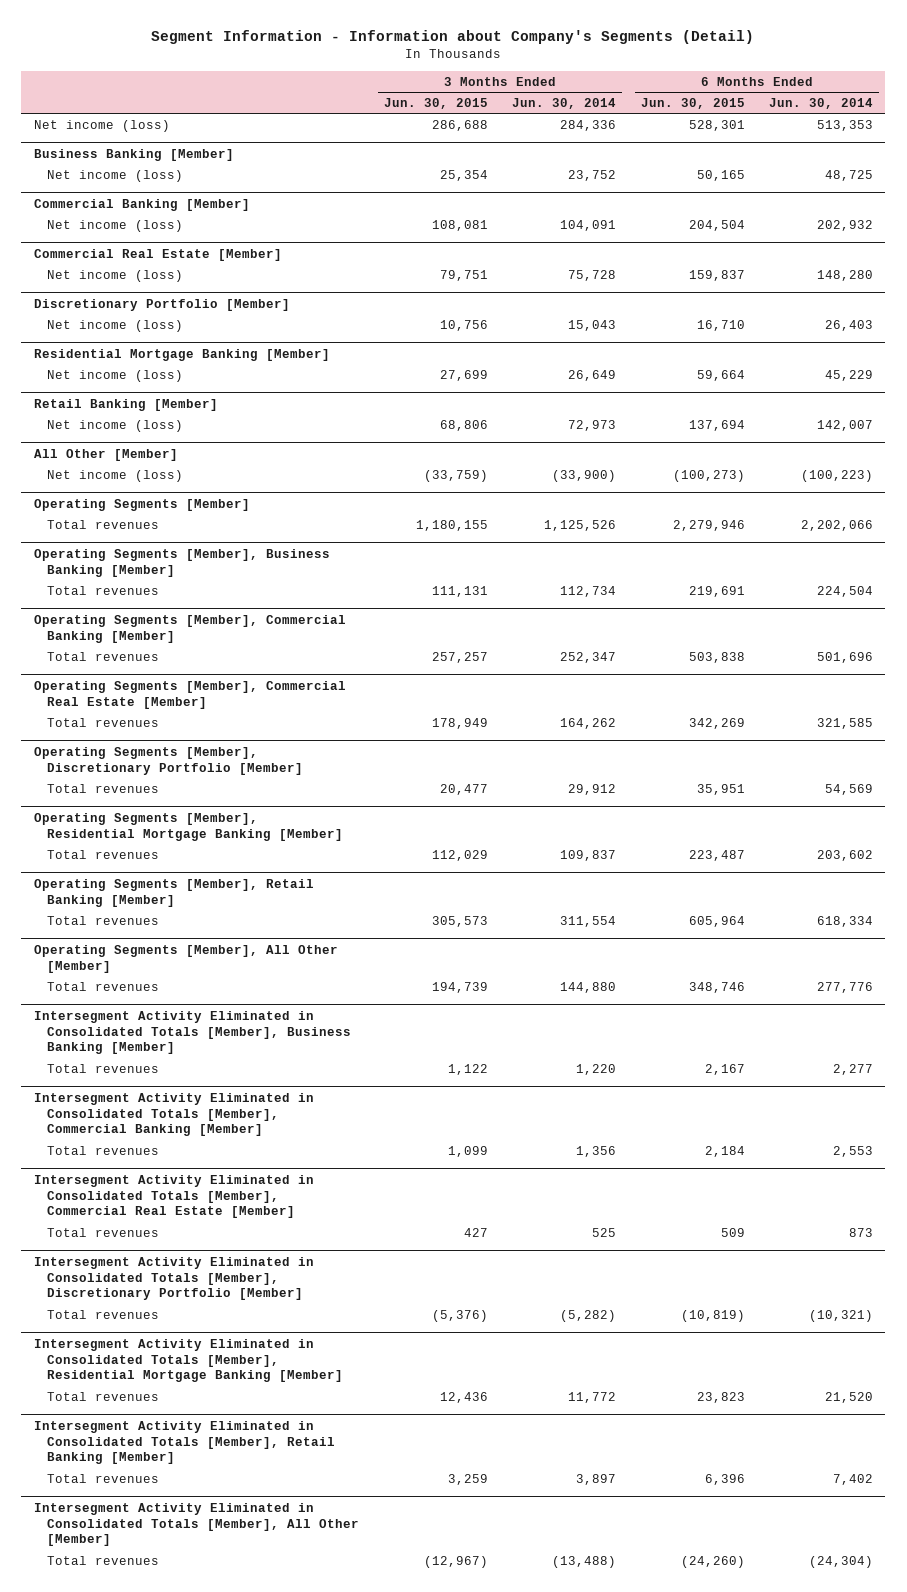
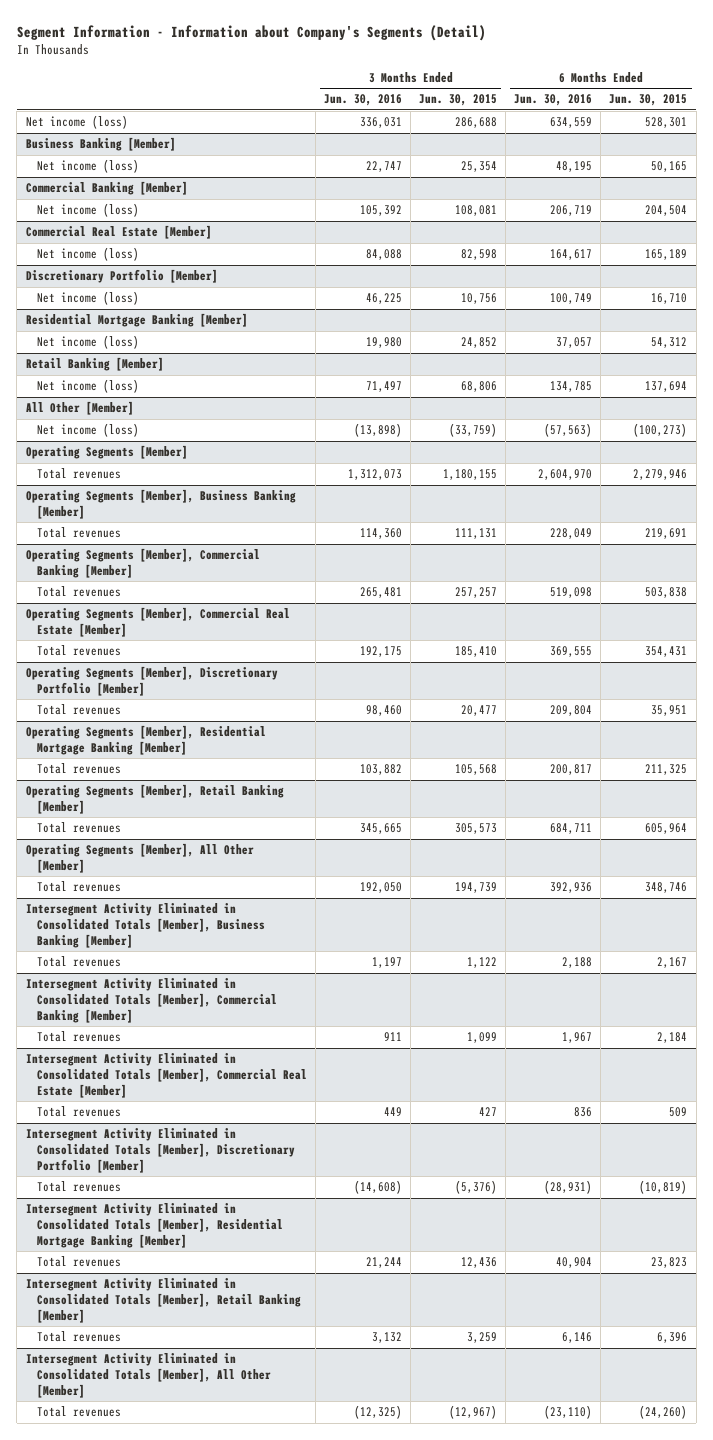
- | 3 Months Ended Jun. 30, 2015 | 3 Months Ended Jun. 30, 2014 | 6 Months Ended Jun. 30, 2015 | 6 Months Ended Jun. 30, 2014
+ | 3 Months Ended Jun. 30, 2016 | 3 Months Ended Jun. 30, 2015 | 6 Months Ended Jun. 30, 2016 | 6 Months Ended Jun. 30, 2015
@ Commercial Real Estate [Member]
- Net income (loss) | 79,751 | 75,728 | 159,837 | 148,280
+ Net income (loss) | 84,088 | 82,598 | 164,617 | 165,189
@ Residential Mortgage Banking [Member]
- Net income (loss) | 27,699 | 26,649 | 59,664 | 45,229
+ Net income (loss) | 19,980 | 24,852 | 37,057 | 54,312
@ Operating Segments [Member], Commercial Real Estate [Member]
- Total revenues | 178,949 | 164,262 | 342,269 | 321,585
+ Total revenues | 192,175 | 185,410 | 369,555 | 354,431
@ Operating Segments [Member], Residential Mortgage Banking [Member]
- Total revenues | 112,029 | 109,837 | 223,487 | 203,602
+ Total revenues | 103,882 | 105,568 | 200,817 | 211,325

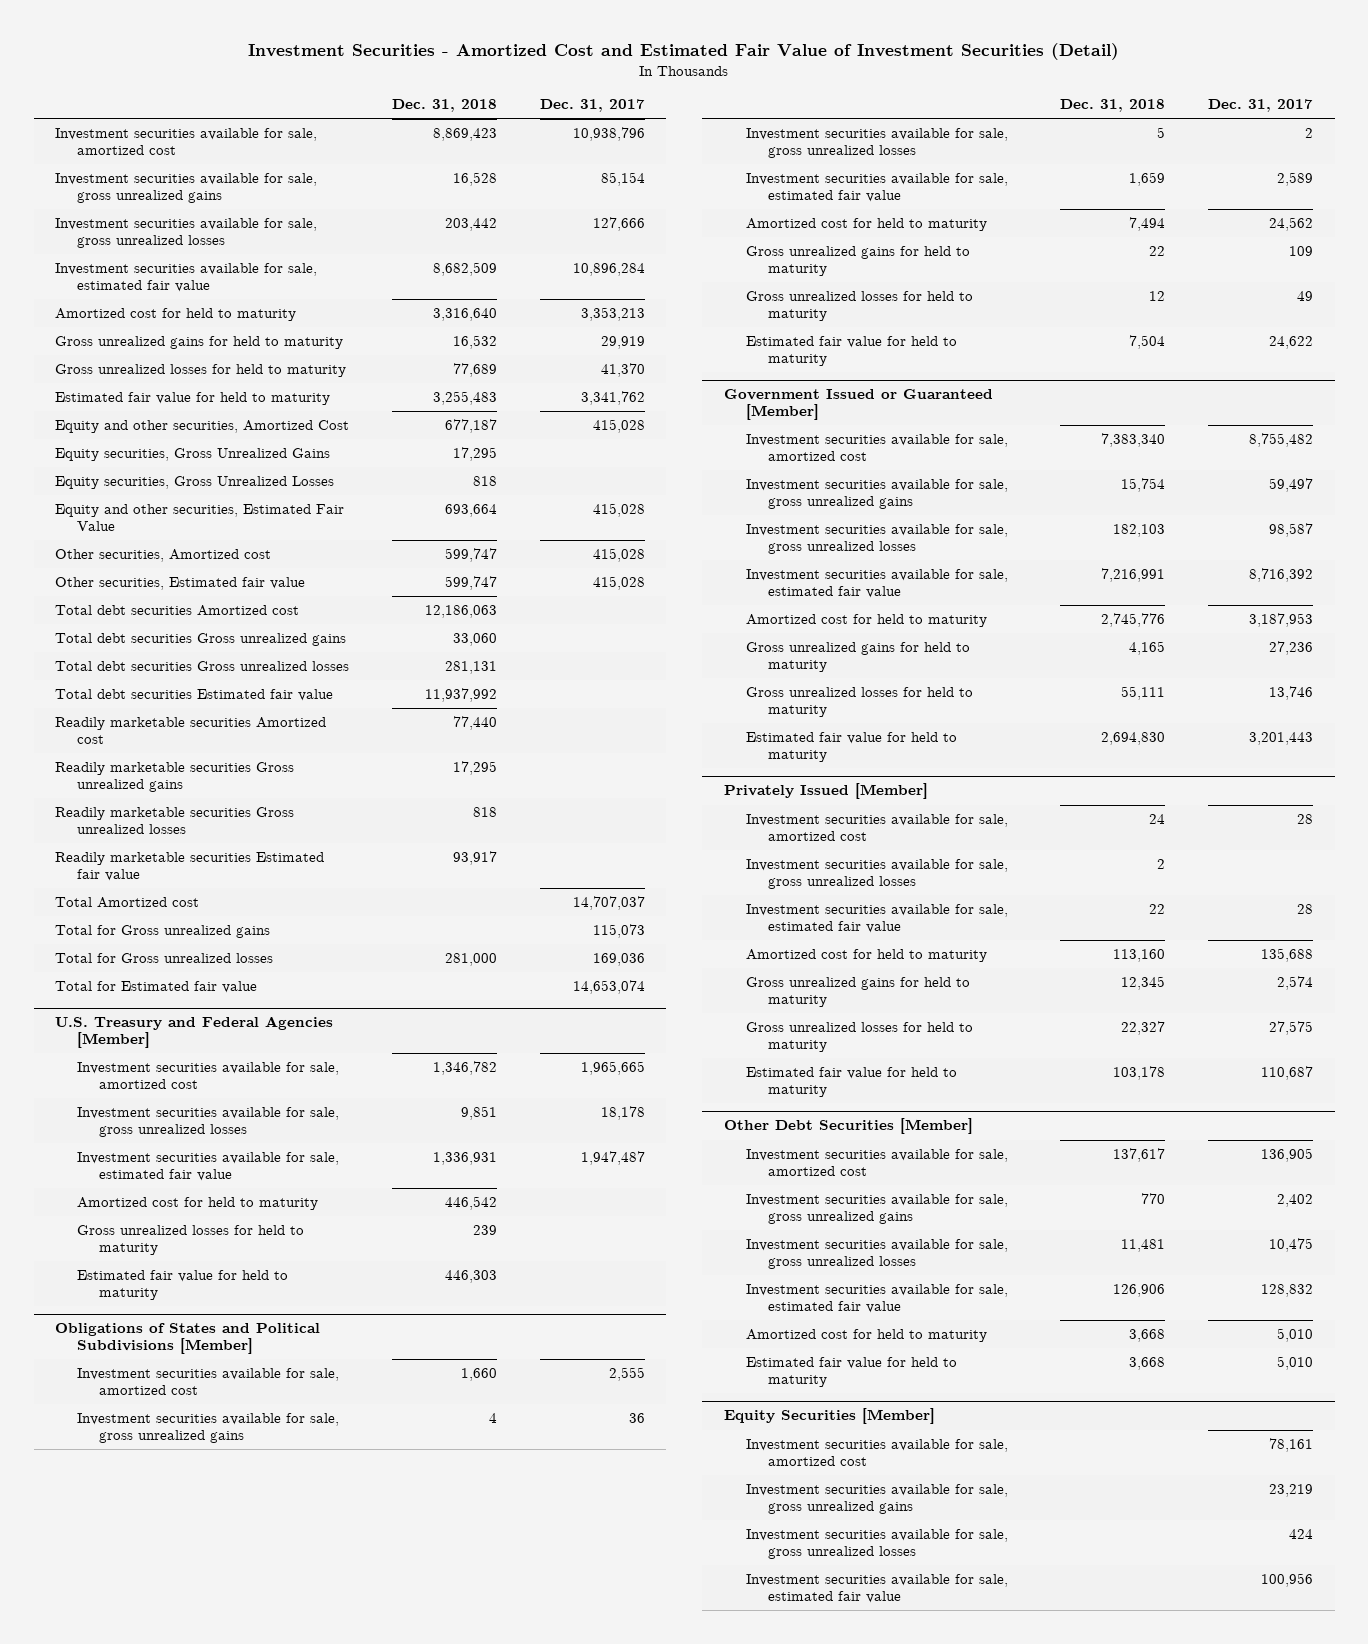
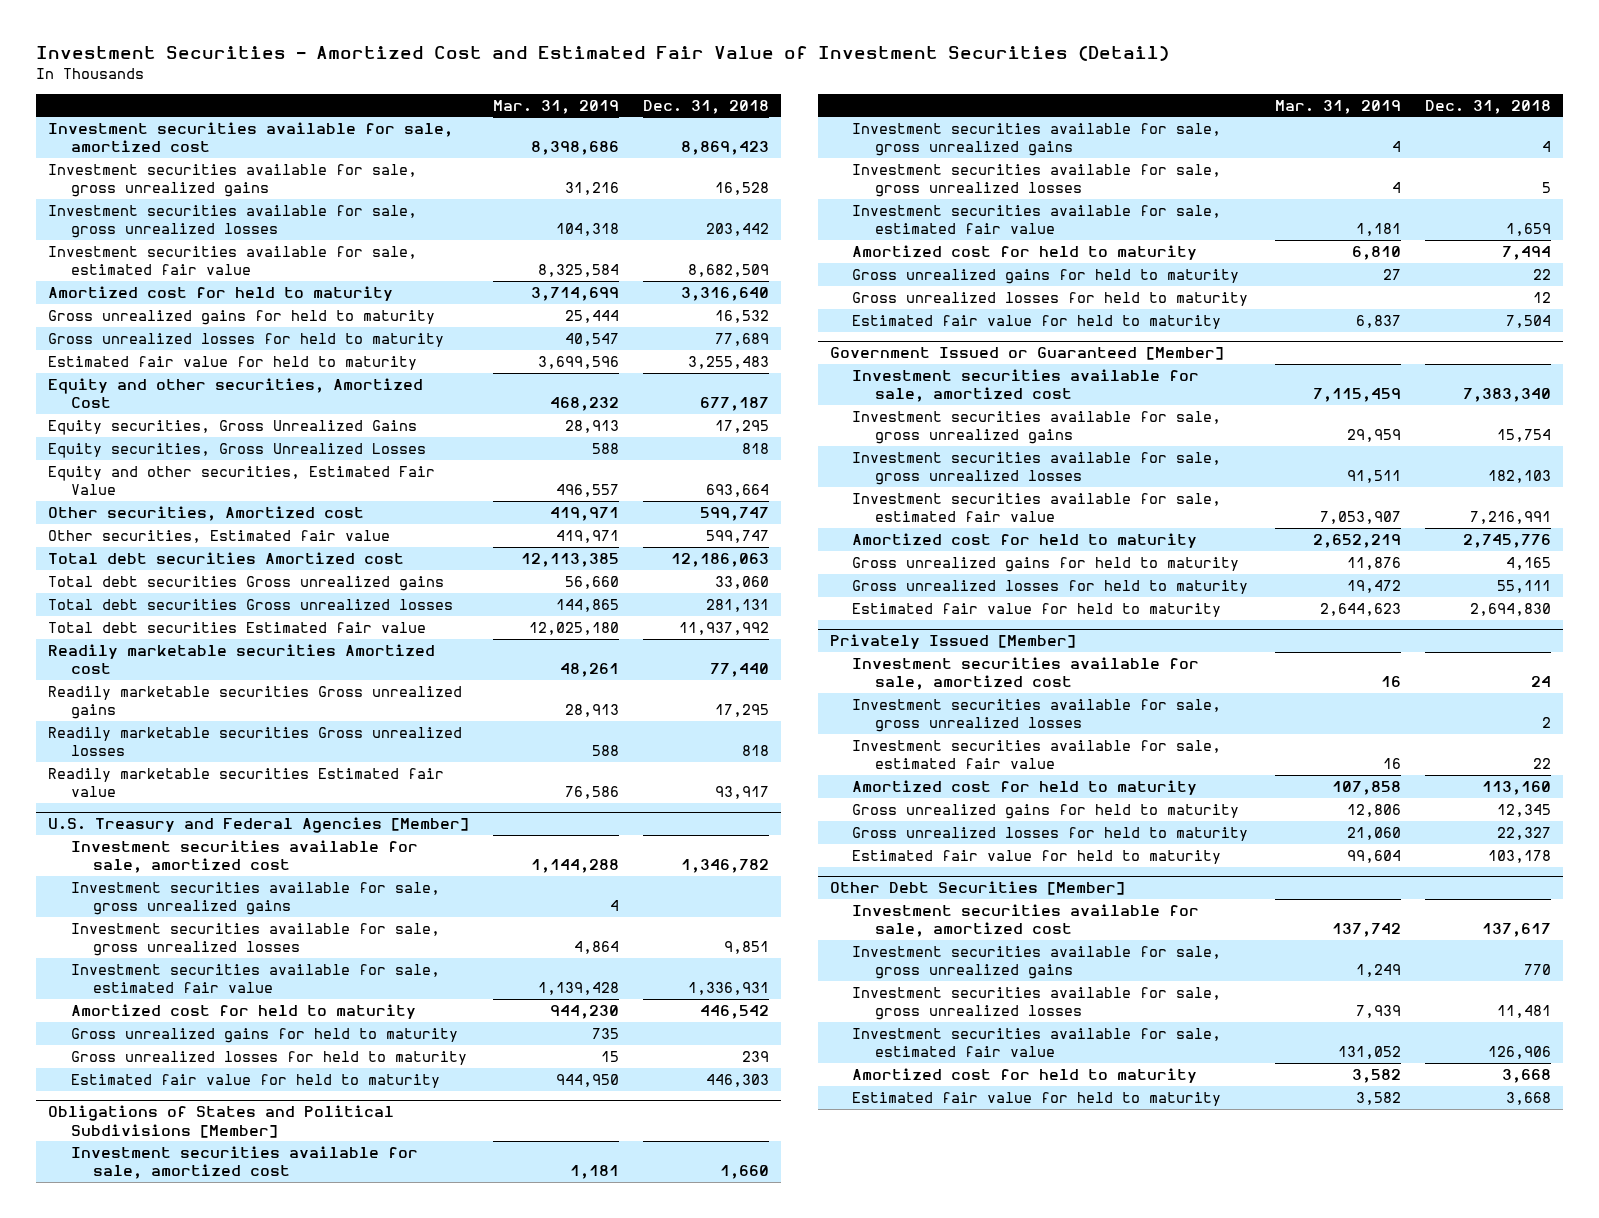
- | Dec. 31, 2018 | Dec. 31, 2017
+ | Mar. 31, 2019 | Dec. 31, 2018
- Total Amortized cost | | 14,707,037
- Total for Gross unrealized gains | | 115,073
- Total for Gross unrealized losses | 281,000 | 169,036
- Total for Estimated fair value | | 14,653,074
@ U.S. Treasury and Federal Agencies [Member]
+ Investment securities available for sale, gross unrealized gains | 4 |
+ Gross unrealized gains for held to maturity | 735 |
- Equity Securities [Member]
- Investment securities available for sale, amortized cost | | 78,161
- Investment securities available for sale, gross unrealized gains | | 23,219
- Investment securities available for sale, gross unrealized losses | | 424
- Investment securities available for sale, estimated fair value | | 100,956

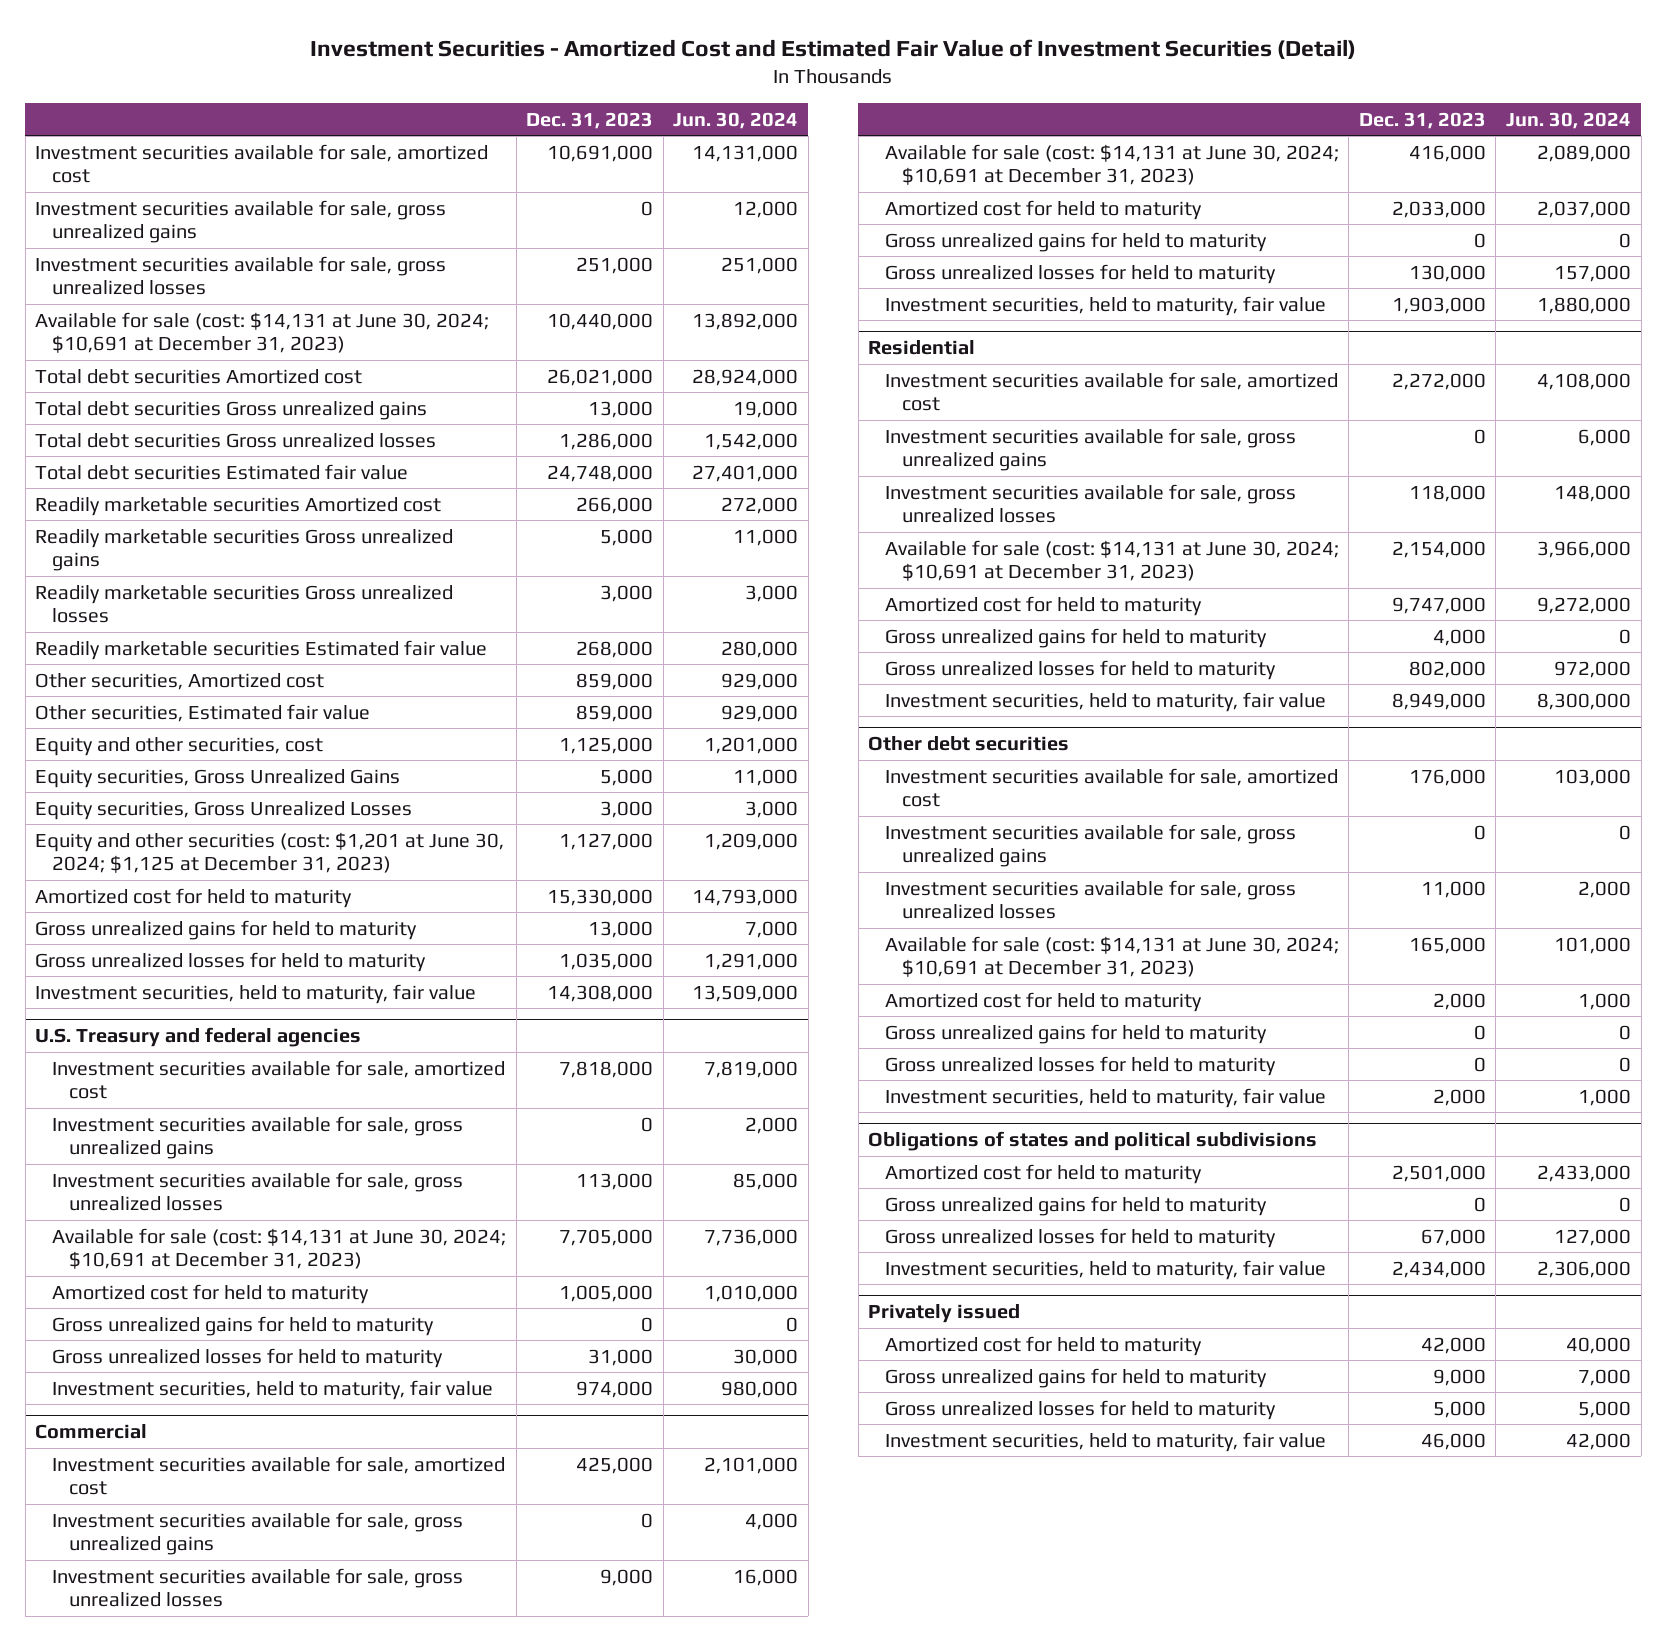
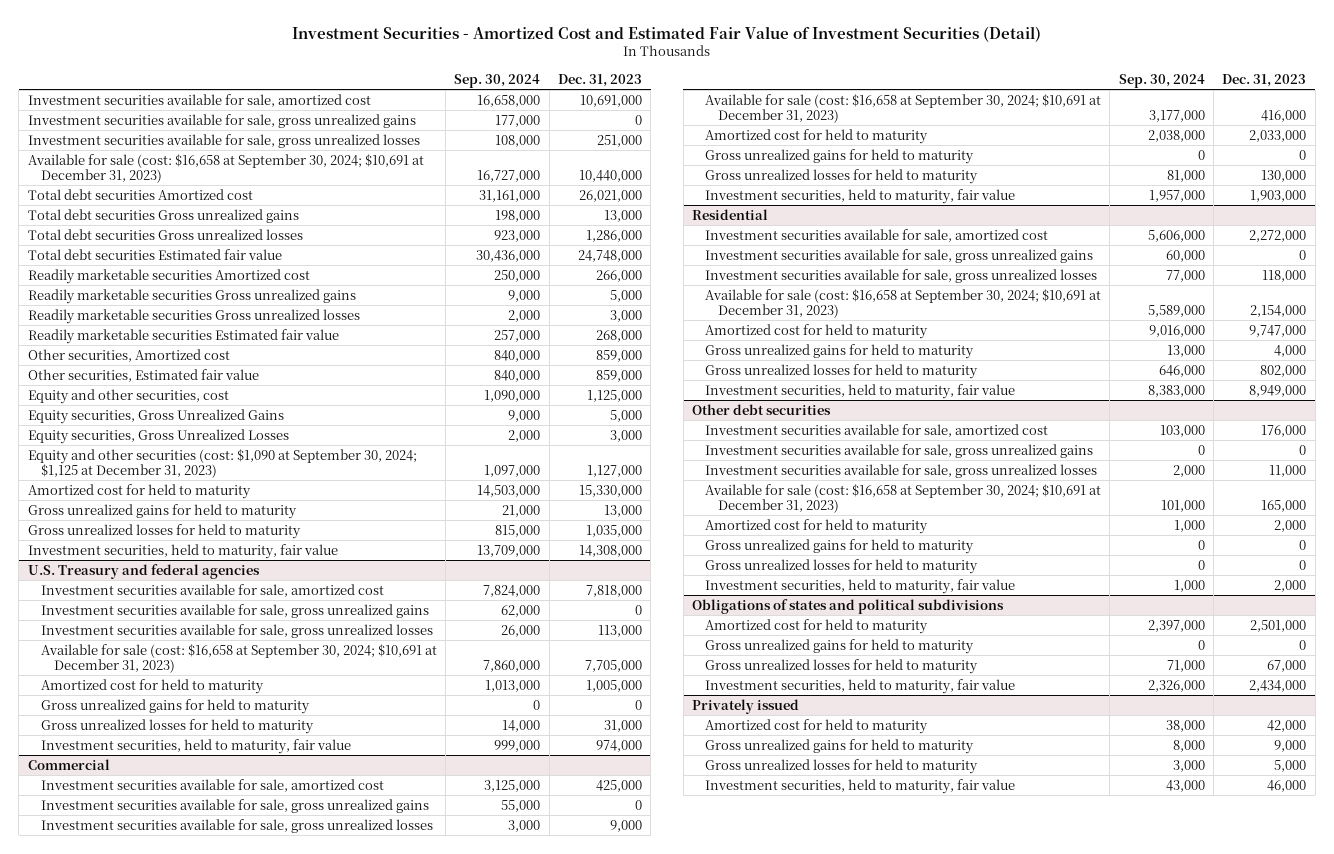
- | Dec. 31, 2023 | Jun. 30, 2024
+ | Sep. 30, 2024 | Dec. 31, 2023
- Available for sale (cost: $14,131 at June 30, 2024; $10,691 at December 31, 2023) | 10,440,000 | 13,892,000
+ Available for sale (cost: $16,658 at September 30, 2024; $10,691 at December 31, 2023) | 16,727,000 | 10,440,000
- Equity and other securities (cost: $1,201 at June 30, 2024; $1,125 at December 31, 2023) | 1,127,000 | 1,209,000
+ Equity and other securities (cost: $1,090 at September 30, 2024; $1,125 at December 31, 2023) | 1,097,000 | 1,127,000
@ U.S. Treasury and federal agencies
- Available for sale (cost: $14,131 at June 30, 2024; $10,691 at December 31, 2023) | 7,705,000 | 7,736,000
+ Available for sale (cost: $16,658 at September 30, 2024; $10,691 at December 31, 2023) | 7,860,000 | 7,705,000
@ Commercial
- Available for sale (cost: $14,131 at June 30, 2024; $10,691 at December 31, 2023) | 416,000 | 2,089,000
+ Available for sale (cost: $16,658 at September 30, 2024; $10,691 at December 31, 2023) | 3,177,000 | 416,000
@ Residential
- Available for sale (cost: $14,131 at June 30, 2024; $10,691 at December 31, 2023) | 2,154,000 | 3,966,000
+ Available for sale (cost: $16,658 at September 30, 2024; $10,691 at December 31, 2023) | 5,589,000 | 2,154,000
@ Other debt securities
- Available for sale (cost: $14,131 at June 30, 2024; $10,691 at December 31, 2023) | 165,000 | 101,000
+ Available for sale (cost: $16,658 at September 30, 2024; $10,691 at December 31, 2023) | 101,000 | 165,000

